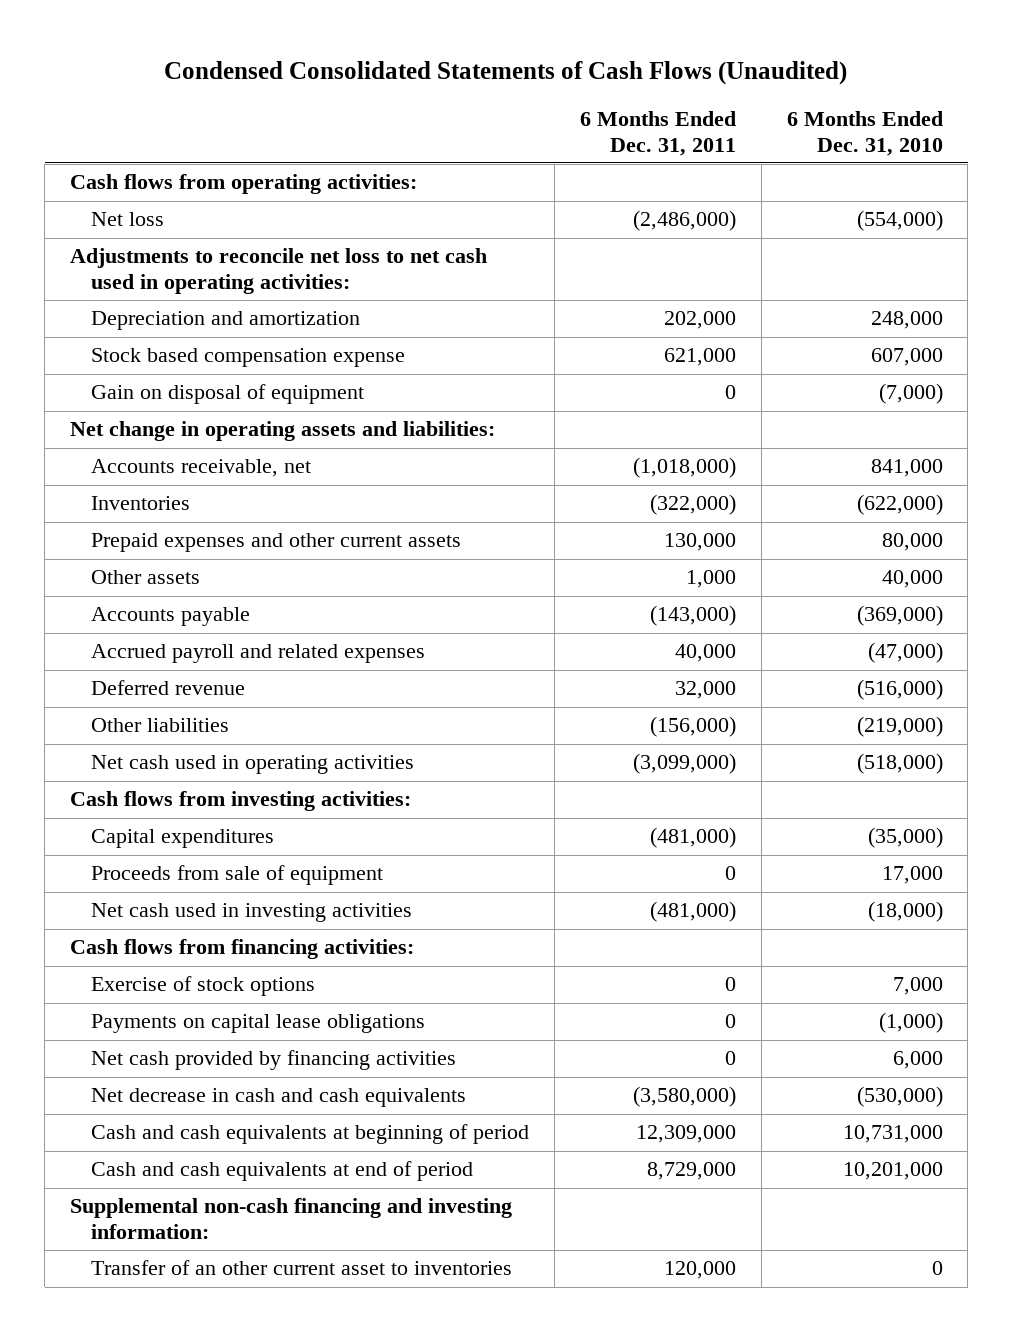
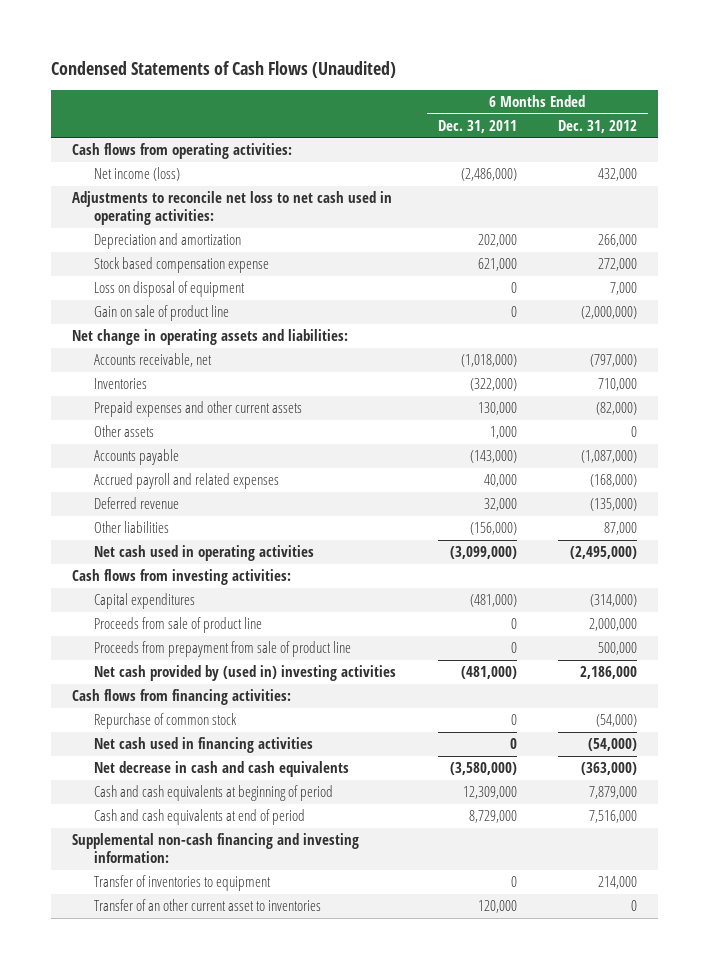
- Condensed Consolidated Statements of Cash Flows (Unaudited)
+ Condensed Statements of Cash Flows (Unaudited)
- | 6 Months Ended Dec. 31, 2011 | 6 Months Ended Dec. 31, 2010
+ | 6 Months Ended Dec. 31, 2011 | 6 Months Ended Dec. 31, 2012
- Net loss | (2,486,000) | (554,000)
+ Net income (loss) | (2,486,000) | 432,000
- Gain on disposal of equipment | 0 | (7,000)
+ Loss on disposal of equipment | 0 | 7,000
+ Gain on sale of product line | 0 | (2,000,000)
- Proceeds from sale of equipment | 0 | 17,000
- Net cash used in investing activities | (481,000) | (18,000)
+ Proceeds from sale of product line | 0 | 2,000,000
+ Proceeds from prepayment from sale of product line | 0 | 500,000
+ Net cash provided by (used in) investing activities | (481,000) | 2,186,000
- Exercise of stock options | 0 | 7,000
- Payments on capital lease obligations | 0 | (1,000)
- Net cash provided by financing activities | 0 | 6,000
+ Repurchase of common stock | 0 | (54,000)
+ Net cash used in financing activities | 0 | (54,000)
+ Transfer of inventories to equipment | 0 | 214,000

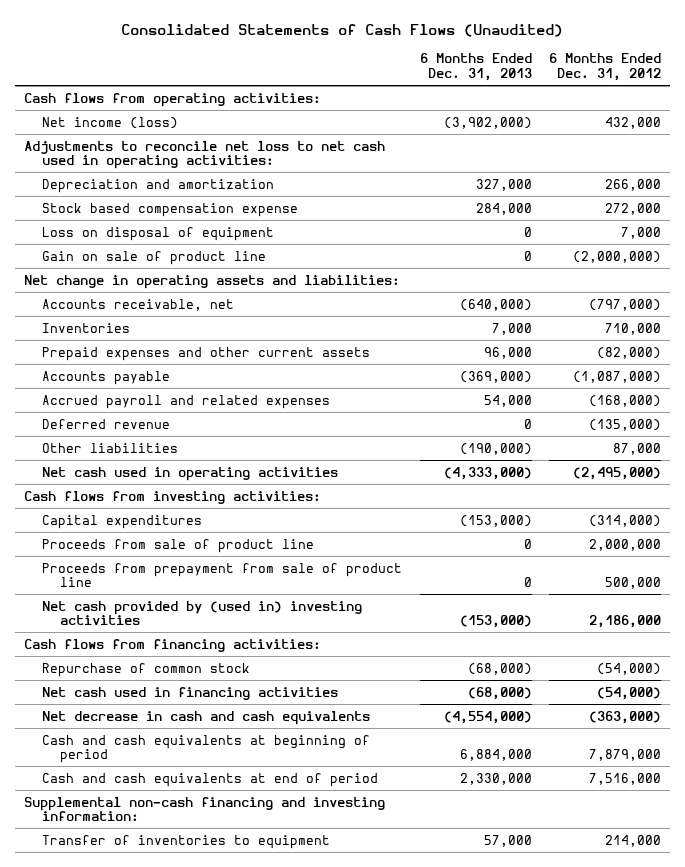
- Condensed Statements of Cash Flows (Unaudited)
+ Consolidated Statements of Cash Flows (Unaudited)
- | 6 Months Ended Dec. 31, 2011 | 6 Months Ended Dec. 31, 2012
+ | 6 Months Ended Dec. 31, 2013 | 6 Months Ended Dec. 31, 2012
- Other assets | 1,000 | 0
- Transfer of an other current asset to inventories | 120,000 | 0

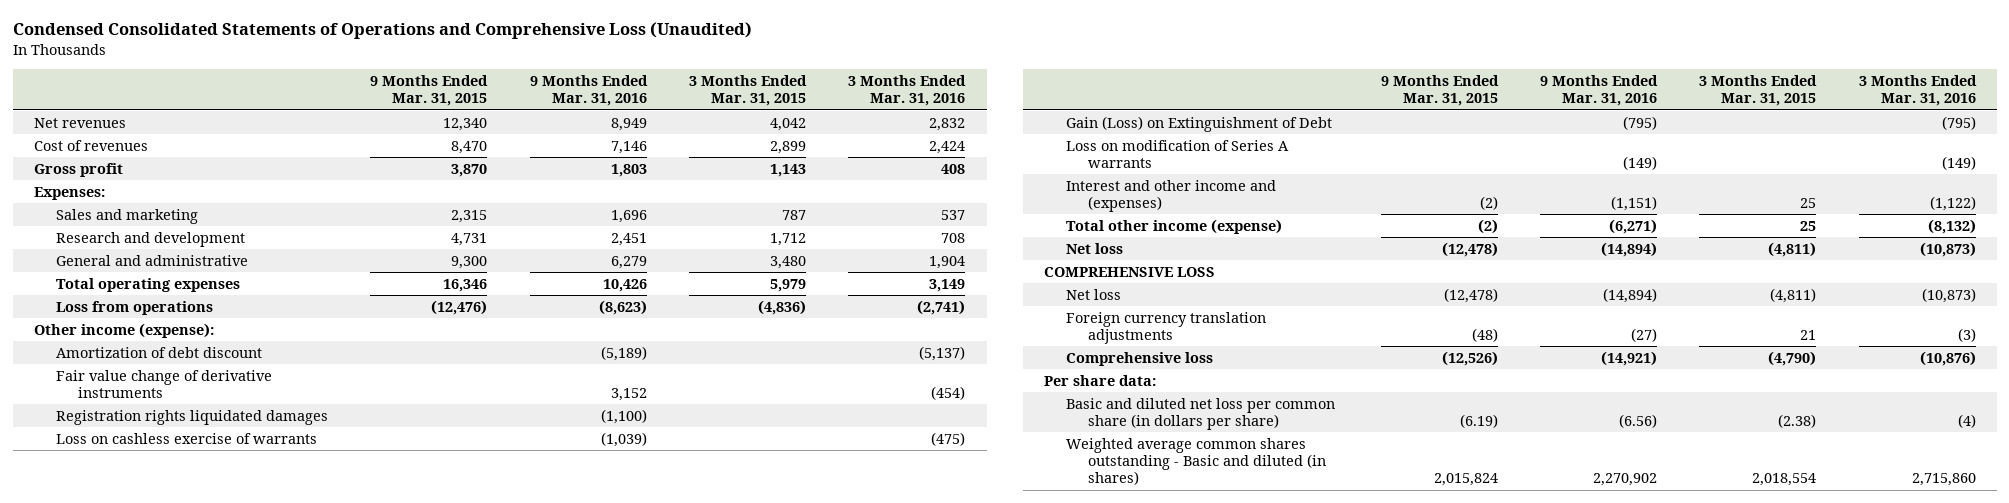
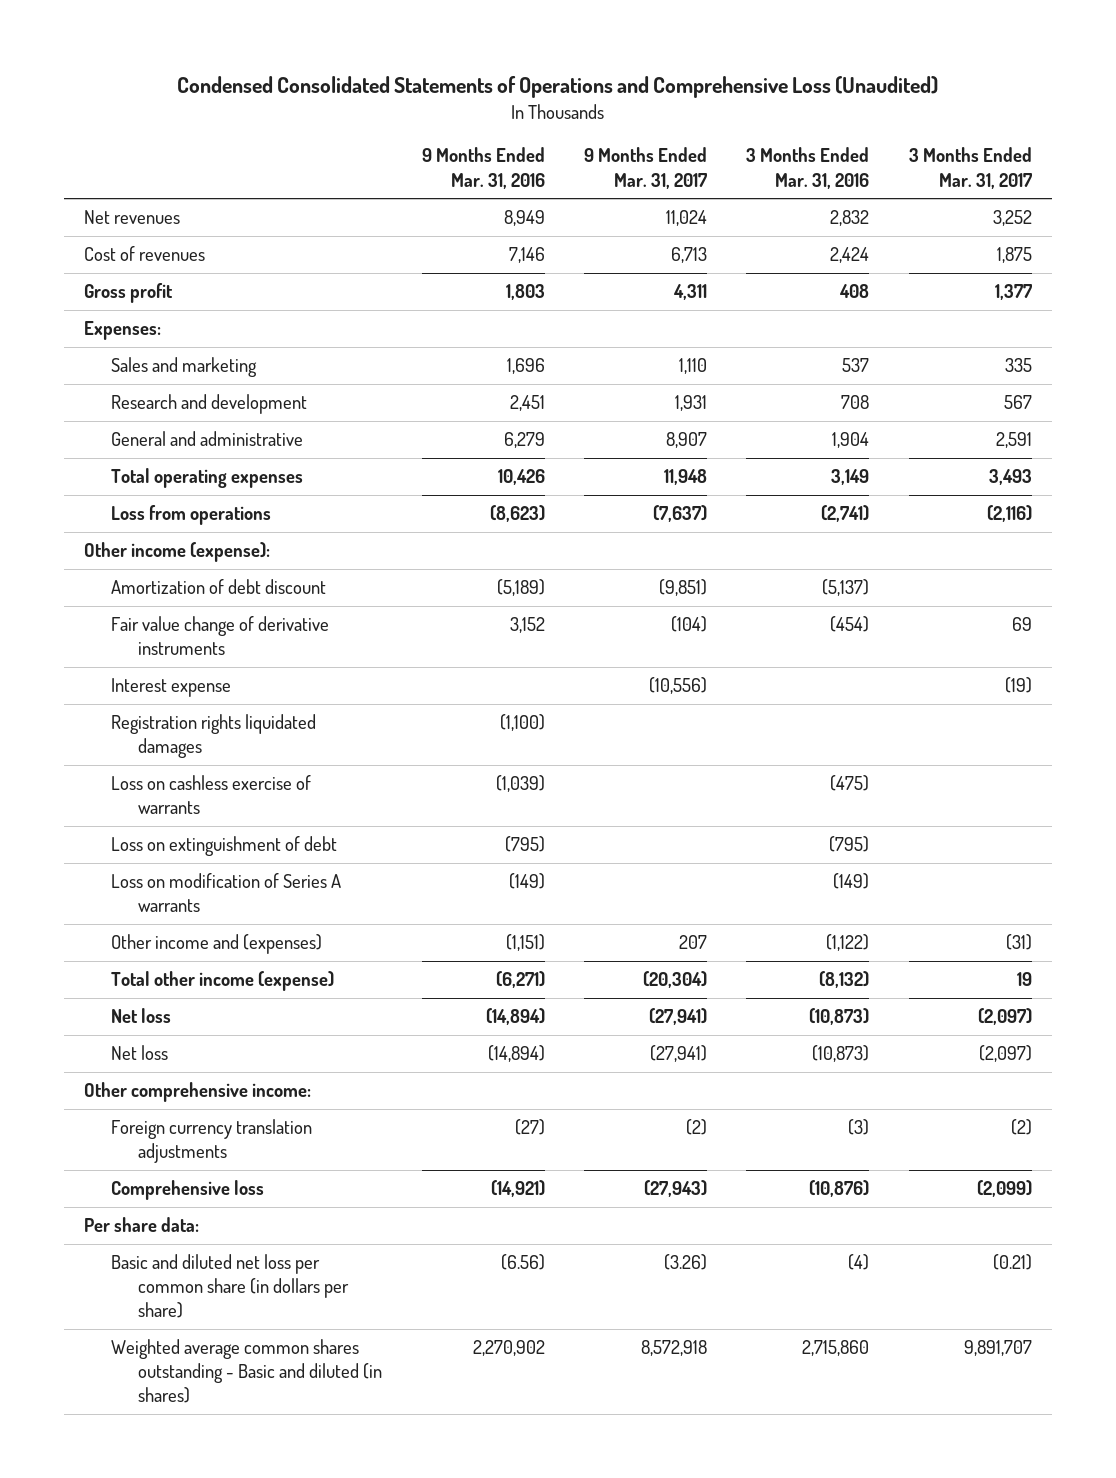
- | 9 Months Ended Mar. 31, 2015 | 9 Months Ended Mar. 31, 2016 | 3 Months Ended Mar. 31, 2015 | 3 Months Ended Mar. 31, 2016
+ | 9 Months Ended Mar. 31, 2016 | 9 Months Ended Mar. 31, 2017 | 3 Months Ended Mar. 31, 2016 | 3 Months Ended Mar. 31, 2017
+ Interest expense | | (10,556) | | (19)
- Gain (Loss) on Extinguishment of Debt | | (795) | | (795)
+ Loss on extinguishment of debt | (795) | | (795) |
- Interest and other income and (expenses) | (2) | (1,151) | 25 | (1,122)
+ Other income and (expenses) | (1,151) | 207 | (1,122) | (31)
- COMPREHENSIVE LOSS
+ Other comprehensive income:

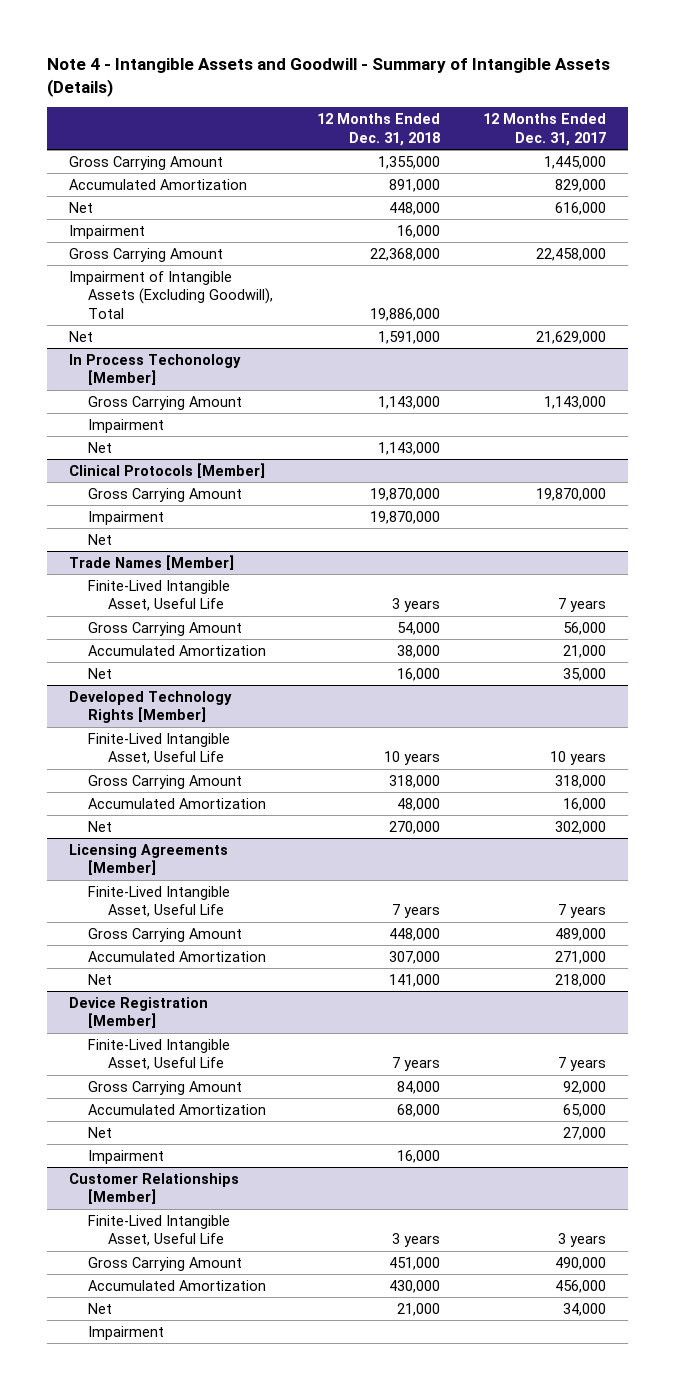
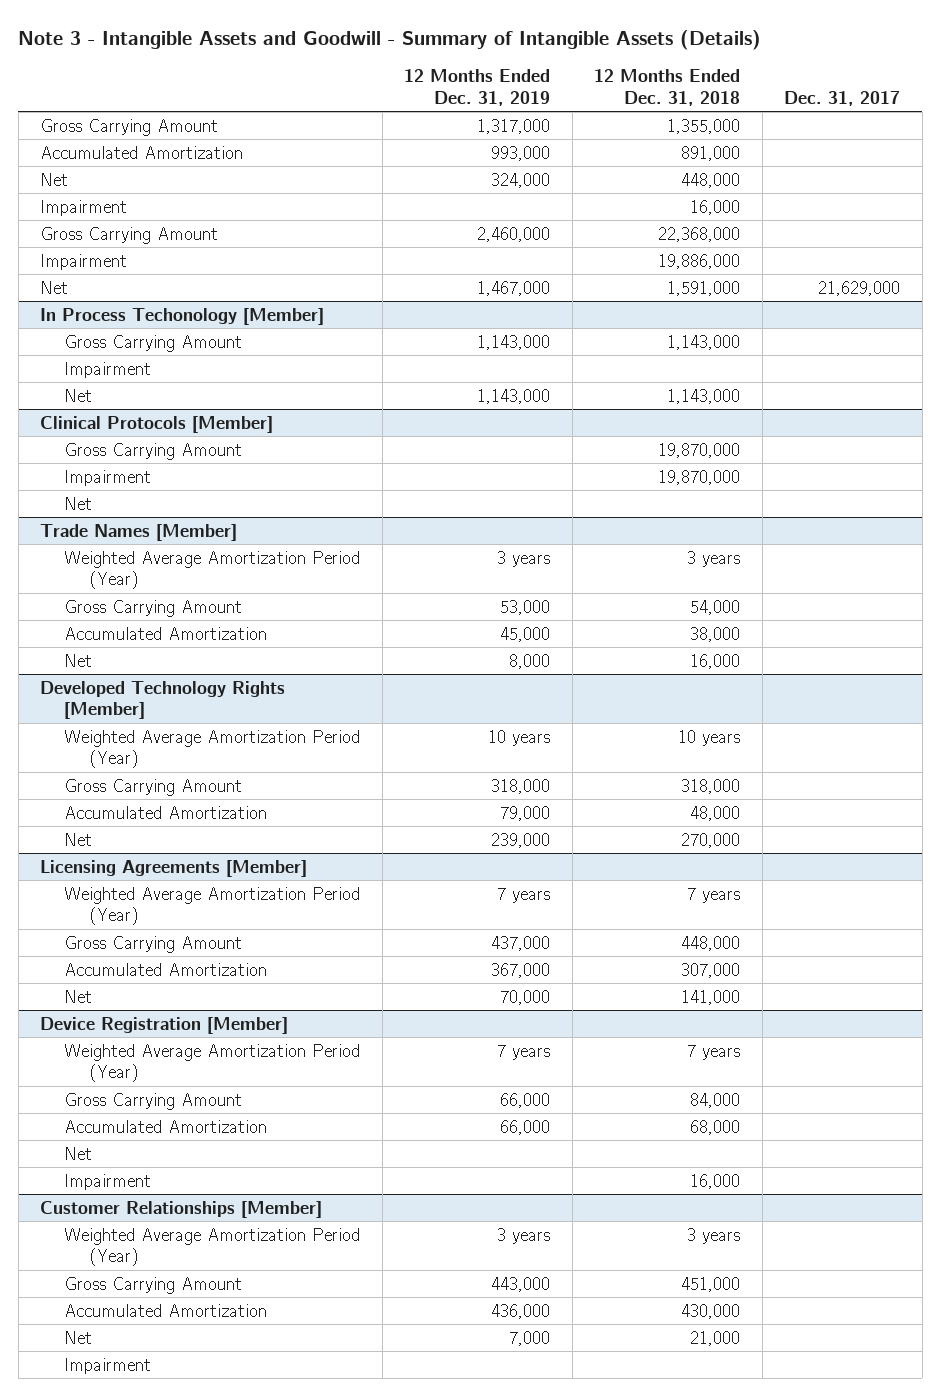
- Note 4 - Intangible Assets and Goodwill - Summary of Intangible Assets (Details)
+ Note 3 - Intangible Assets and Goodwill - Summary of Intangible Assets (Details)
- | 12 Months Ended Dec. 31, 2018 | 12 Months Ended Dec. 31, 2017
+ | 12 Months Ended Dec. 31, 2019 | 12 Months Ended Dec. 31, 2018 | Dec. 31, 2017
- Impairment of Intangible Assets (Excluding Goodwill), Total | 19,886,000 |
+ Impairment | | 19,886,000 |
@ Trade Names [Member]
- Finite-Lived Intangible Asset, Useful Life | 3 years | 7 years
+ Weighted Average Amortization Period (Year) | 3 years | 3 years |
@ Developed Technology Rights [Member]
- Finite-Lived Intangible Asset, Useful Life | 10 years | 10 years
+ Weighted Average Amortization Period (Year) | 10 years | 10 years |
@ Licensing Agreements [Member]
- Finite-Lived Intangible Asset, Useful Life | 7 years | 7 years
+ Weighted Average Amortization Period (Year) | 7 years | 7 years |
@ Device Registration [Member]
- Finite-Lived Intangible Asset, Useful Life | 7 years | 7 years
+ Weighted Average Amortization Period (Year) | 7 years | 7 years |
@ Customer Relationships [Member]
- Finite-Lived Intangible Asset, Useful Life | 3 years | 3 years
+ Weighted Average Amortization Period (Year) | 3 years | 3 years |

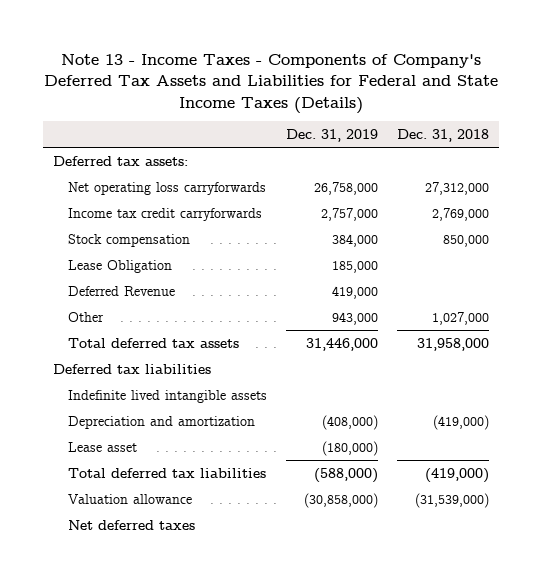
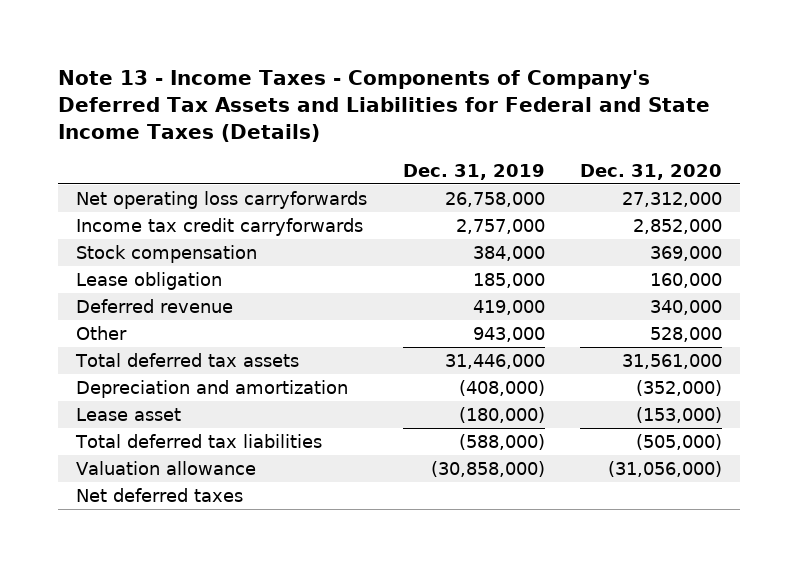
- | Dec. 31, 2019 | Dec. 31, 2018
+ | Dec. 31, 2019 | Dec. 31, 2020
- Deferred tax assets:
- Lease Obligation | 185,000 |
- Deferred Revenue | 419,000 |
+ Lease obligation | 185,000 | 160,000
+ Deferred revenue | 419,000 | 340,000
- Deferred tax liabilities
- Indefinite lived intangible assets

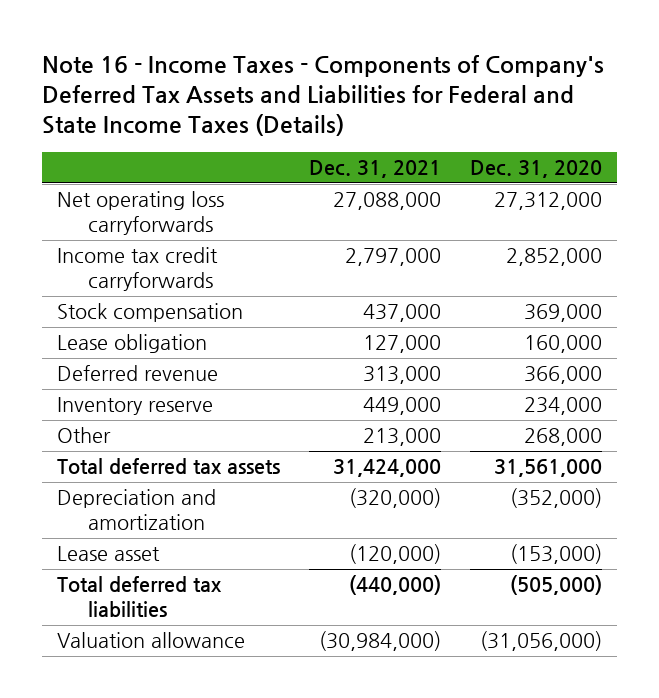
- Note 13 - Income Taxes - Components of Company's Deferred Tax Assets and Liabilities for Federal and State Income Taxes (Details)
+ Note 16 - Income Taxes - Components of Company's Deferred Tax Assets and Liabilities for Federal and State Income Taxes (Details)
- | Dec. 31, 2019 | Dec. 31, 2020
+ | Dec. 31, 2021 | Dec. 31, 2020
- Deferred revenue | 419,000 | 340,000
- Other | 943,000 | 528,000
+ Deferred revenue | 313,000 | 366,000
+ Inventory reserve | 449,000 | 234,000
+ Other | 213,000 | 268,000
- Net deferred taxes

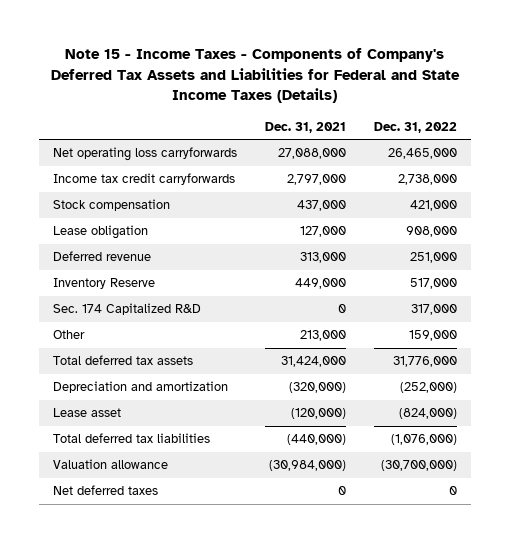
- Note 16 - Income Taxes - Components of Company's Deferred Tax Assets and Liabilities for Federal and State Income Taxes (Details)
+ Note 15 - Income Taxes - Components of Company's Deferred Tax Assets and Liabilities for Federal and State Income Taxes (Details)
- | Dec. 31, 2021 | Dec. 31, 2020
+ | Dec. 31, 2021 | Dec. 31, 2022
- Inventory reserve | 449,000 | 234,000
+ Inventory Reserve | 449,000 | 517,000
+ Sec. 174 Capitalized R&D | 0 | 317,000
+ Net deferred taxes | 0 | 0

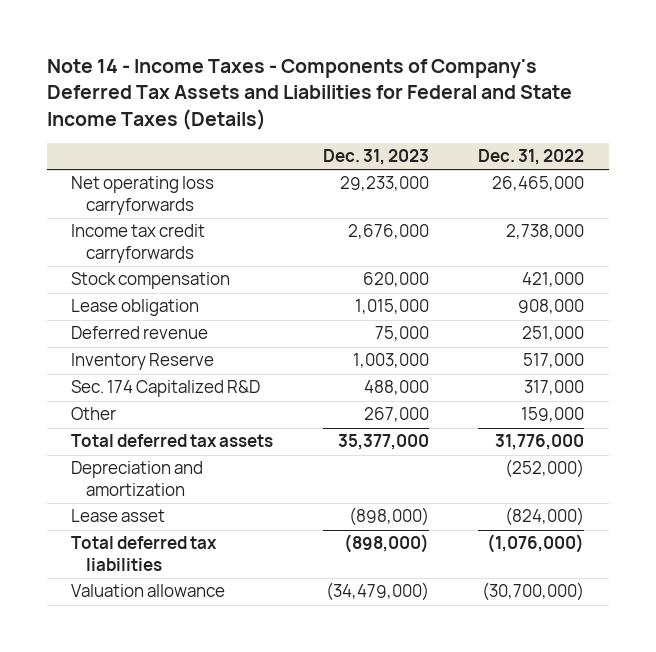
- Note 15 - Income Taxes - Components of Company's Deferred Tax Assets and Liabilities for Federal and State Income Taxes (Details)
+ Note 14 - Income Taxes - Components of Company's Deferred Tax Assets and Liabilities for Federal and State Income Taxes (Details)
- | Dec. 31, 2021 | Dec. 31, 2022
+ | Dec. 31, 2023 | Dec. 31, 2022
- Net deferred taxes | 0 | 0

